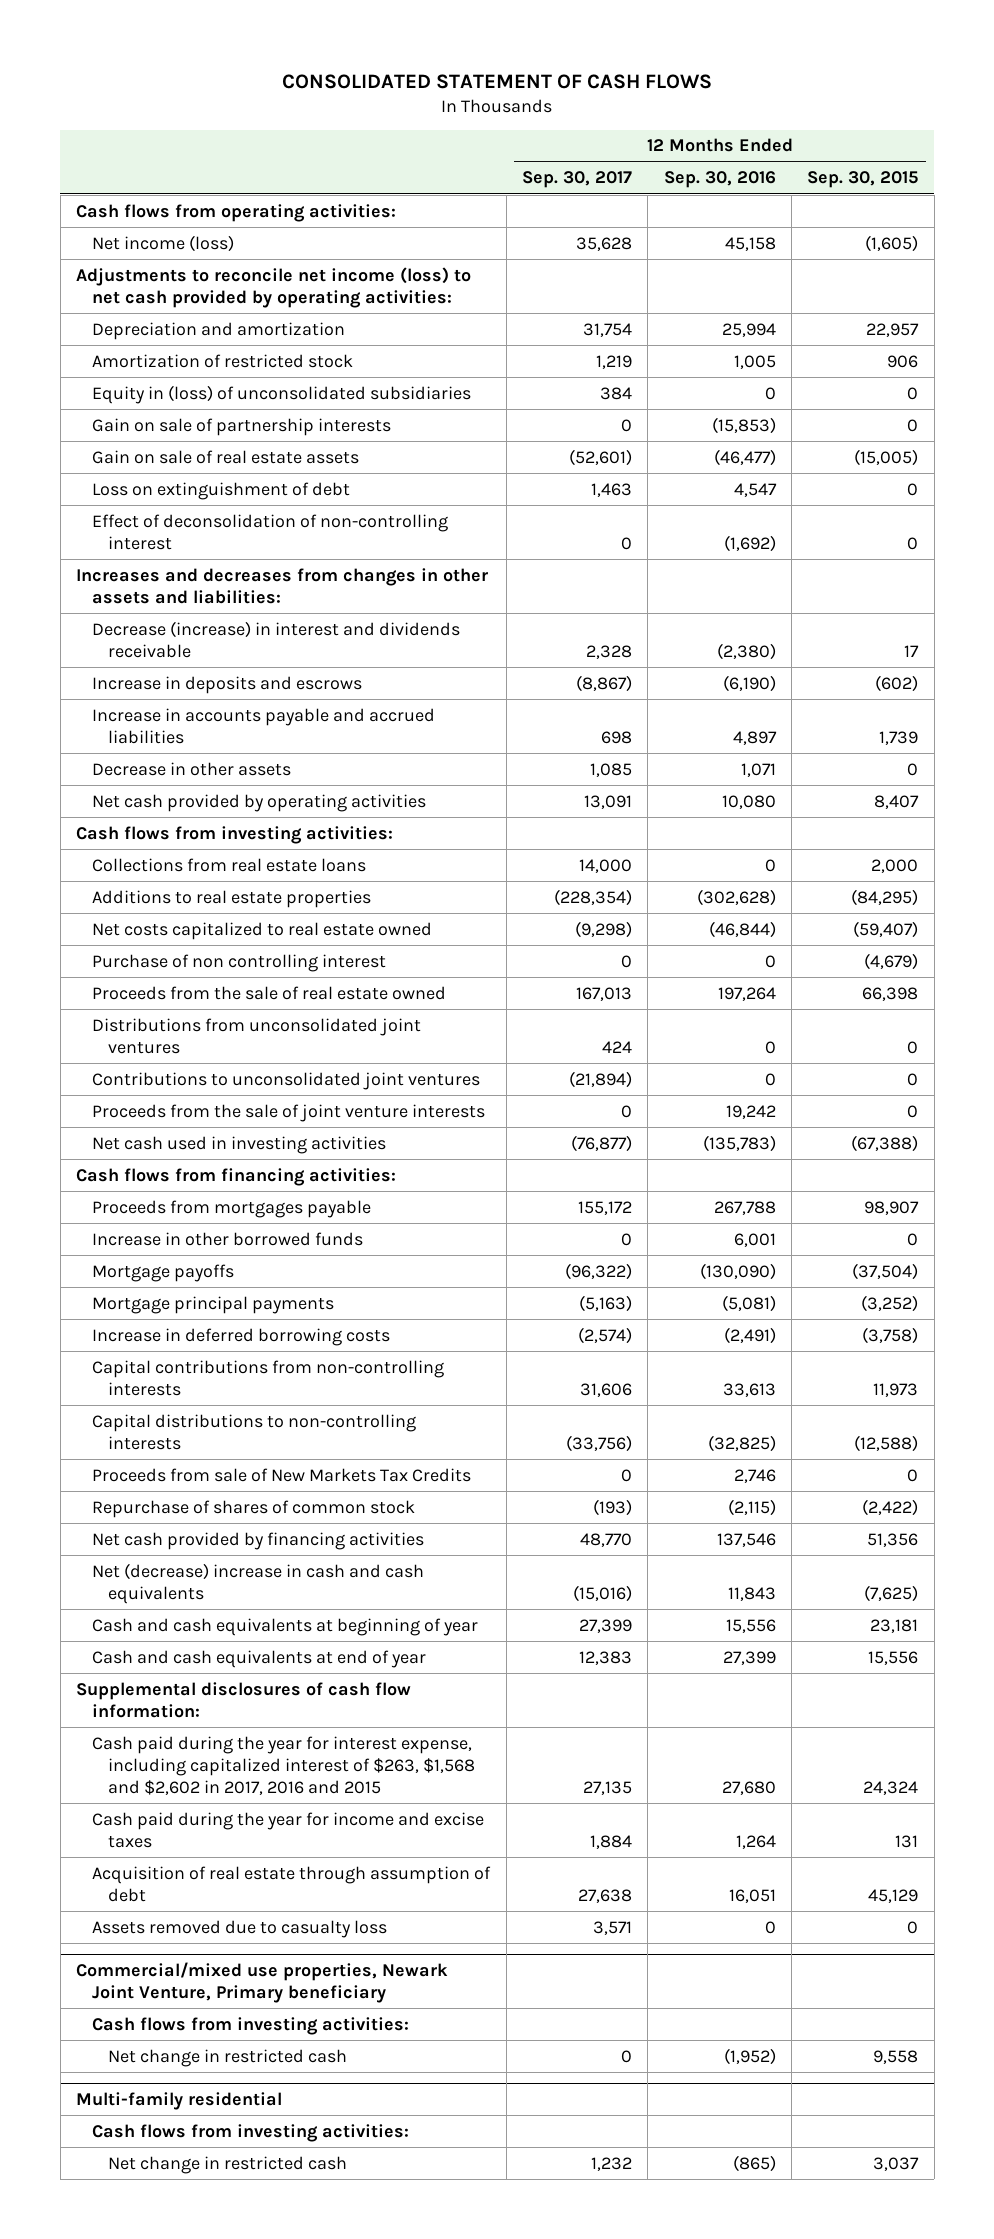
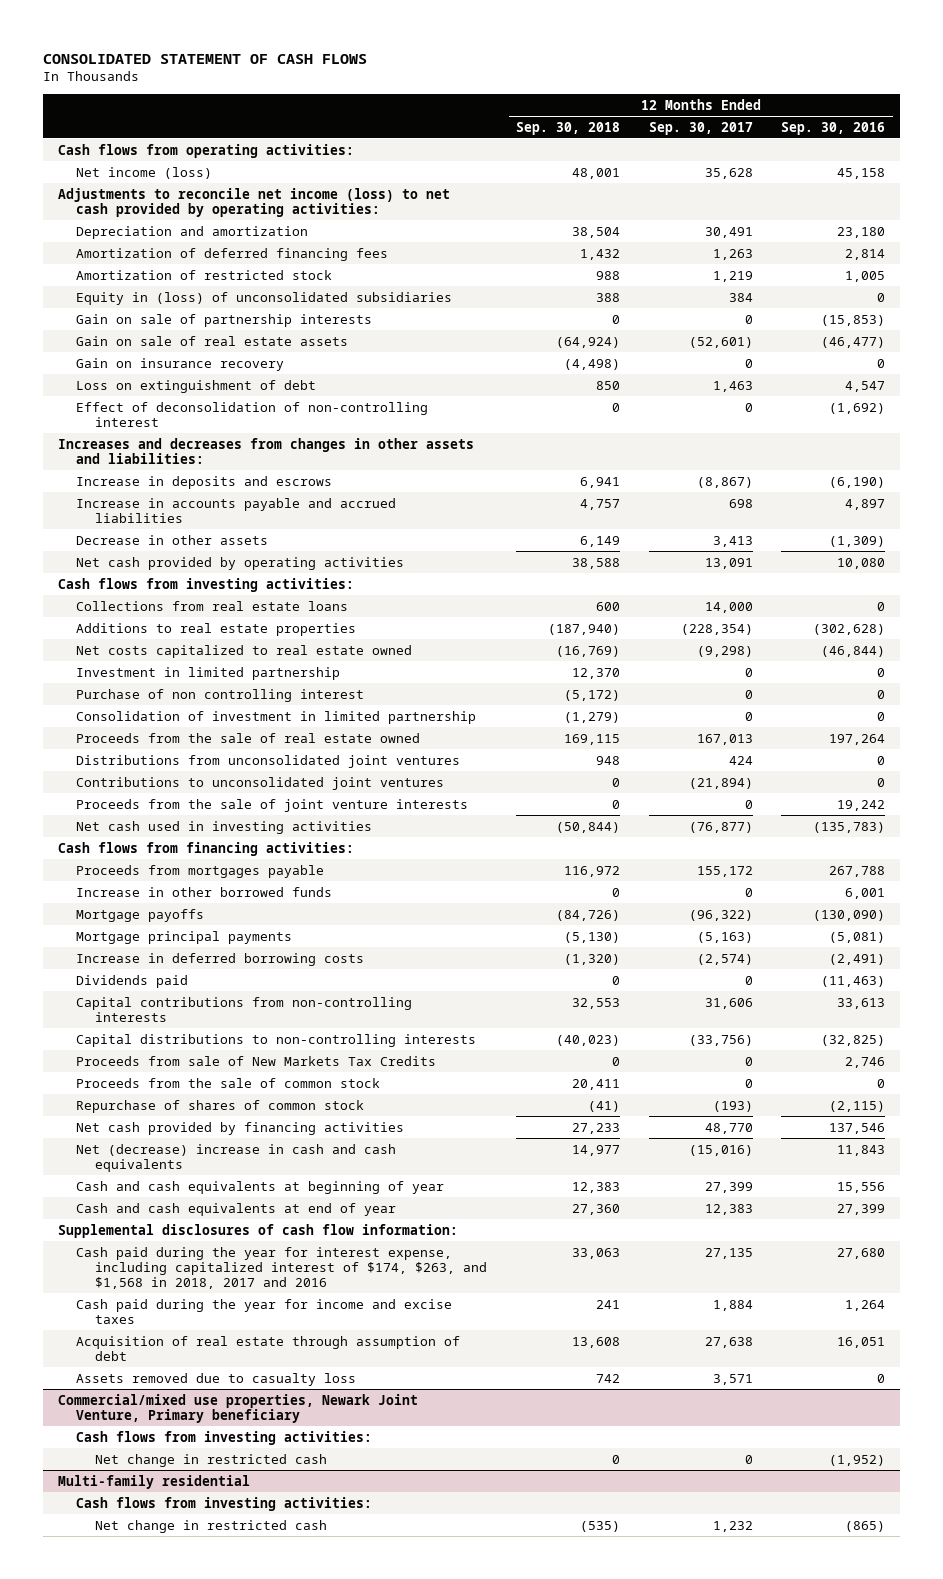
- | 12 Months Ended Sep. 30, 2017 | 12 Months Ended Sep. 30, 2016 | 12 Months Ended Sep. 30, 2015
+ | 12 Months Ended Sep. 30, 2018 | 12 Months Ended Sep. 30, 2017 | 12 Months Ended Sep. 30, 2016
- Depreciation and amortization | 31,754 | 25,994 | 22,957
+ Depreciation and amortization | 38,504 | 30,491 | 23,180
+ Amortization of deferred financing fees | 1,432 | 1,263 | 2,814
+ Gain on insurance recovery | (4,498) | 0 | 0
- Decrease (increase) in interest and dividends receivable | 2,328 | (2,380) | 17
- Decrease in other assets | 1,085 | 1,071 | 0
+ Decrease in other assets | 6,149 | 3,413 | (1,309)
+ Investment in limited partnership | 12,370 | 0 | 0
+ Consolidation of investment in limited partnership | (1,279) | 0 | 0
+ Dividends paid | 0 | 0 | (11,463)
+ Proceeds from the sale of common stock | 20,411 | 0 | 0
- Cash paid during the year for interest expense, including capitalized interest of $263, $1,568 and $2,602 in 2017, 2016 and 2015 | 27,135 | 27,680 | 24,324
+ Cash paid during the year for interest expense, including capitalized interest of $174, $263, and $1,568 in 2018, 2017 and 2016 | 33,063 | 27,135 | 27,680

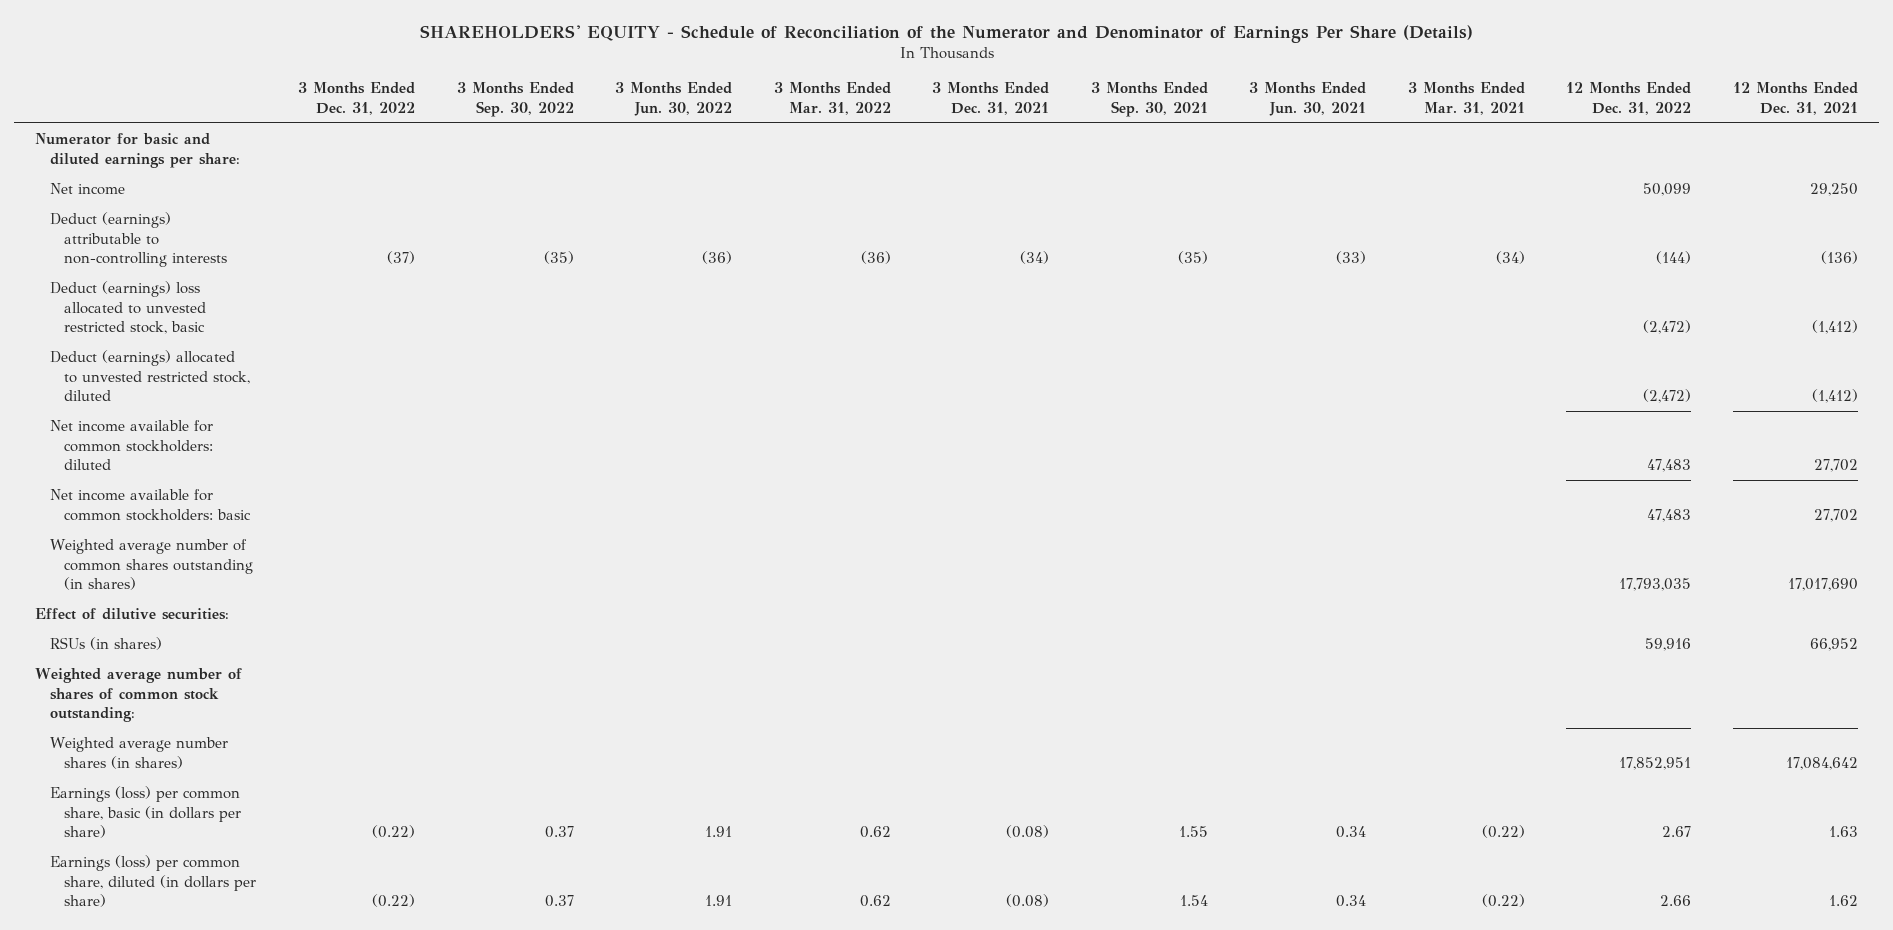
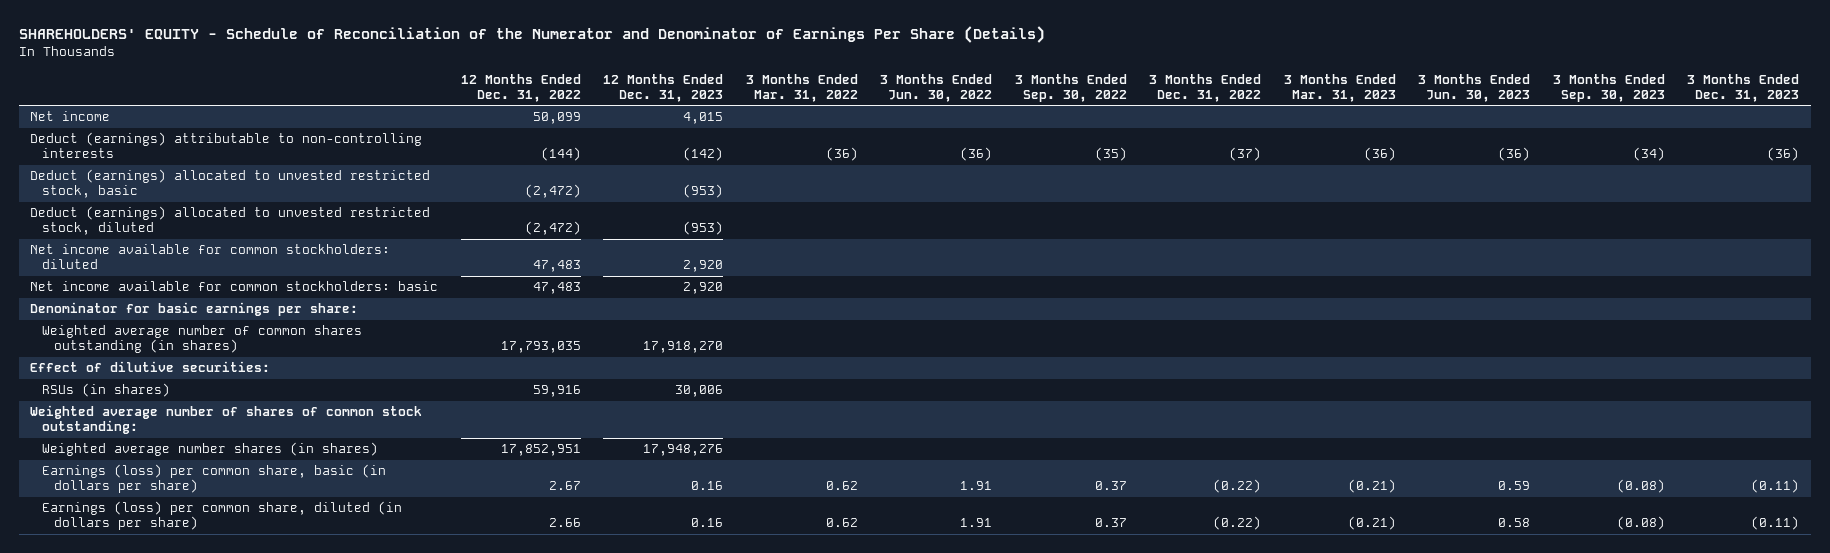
- | 3 Months Ended Dec. 31, 2022 | 3 Months Ended Sep. 30, 2022 | 3 Months Ended Jun. 30, 2022 | 3 Months Ended Mar. 31, 2022 | 3 Months Ended Dec. 31, 2021 | 3 Months Ended Sep. 30, 2021 | 3 Months Ended Jun. 30, 2021 | 3 Months Ended Mar. 31, 2021 | 12 Months Ended Dec. 31, 2022 | 12 Months Ended Dec. 31, 2021
+ | 12 Months Ended Dec. 31, 2022 | 12 Months Ended Dec. 31, 2023 | 3 Months Ended Mar. 31, 2022 | 3 Months Ended Jun. 30, 2022 | 3 Months Ended Sep. 30, 2022 | 3 Months Ended Dec. 31, 2022 | 3 Months Ended Mar. 31, 2023 | 3 Months Ended Jun. 30, 2023 | 3 Months Ended Sep. 30, 2023 | 3 Months Ended Dec. 31, 2023
- Numerator for basic and diluted earnings per share:
- Deduct (earnings) loss allocated to unvested restricted stock, basic | | | | | | | | | (2,472) | (1,412)
+ Deduct (earnings) allocated to unvested restricted stock, basic | (2,472) | (953) | | | | | | | |
+ Denominator for basic earnings per share:

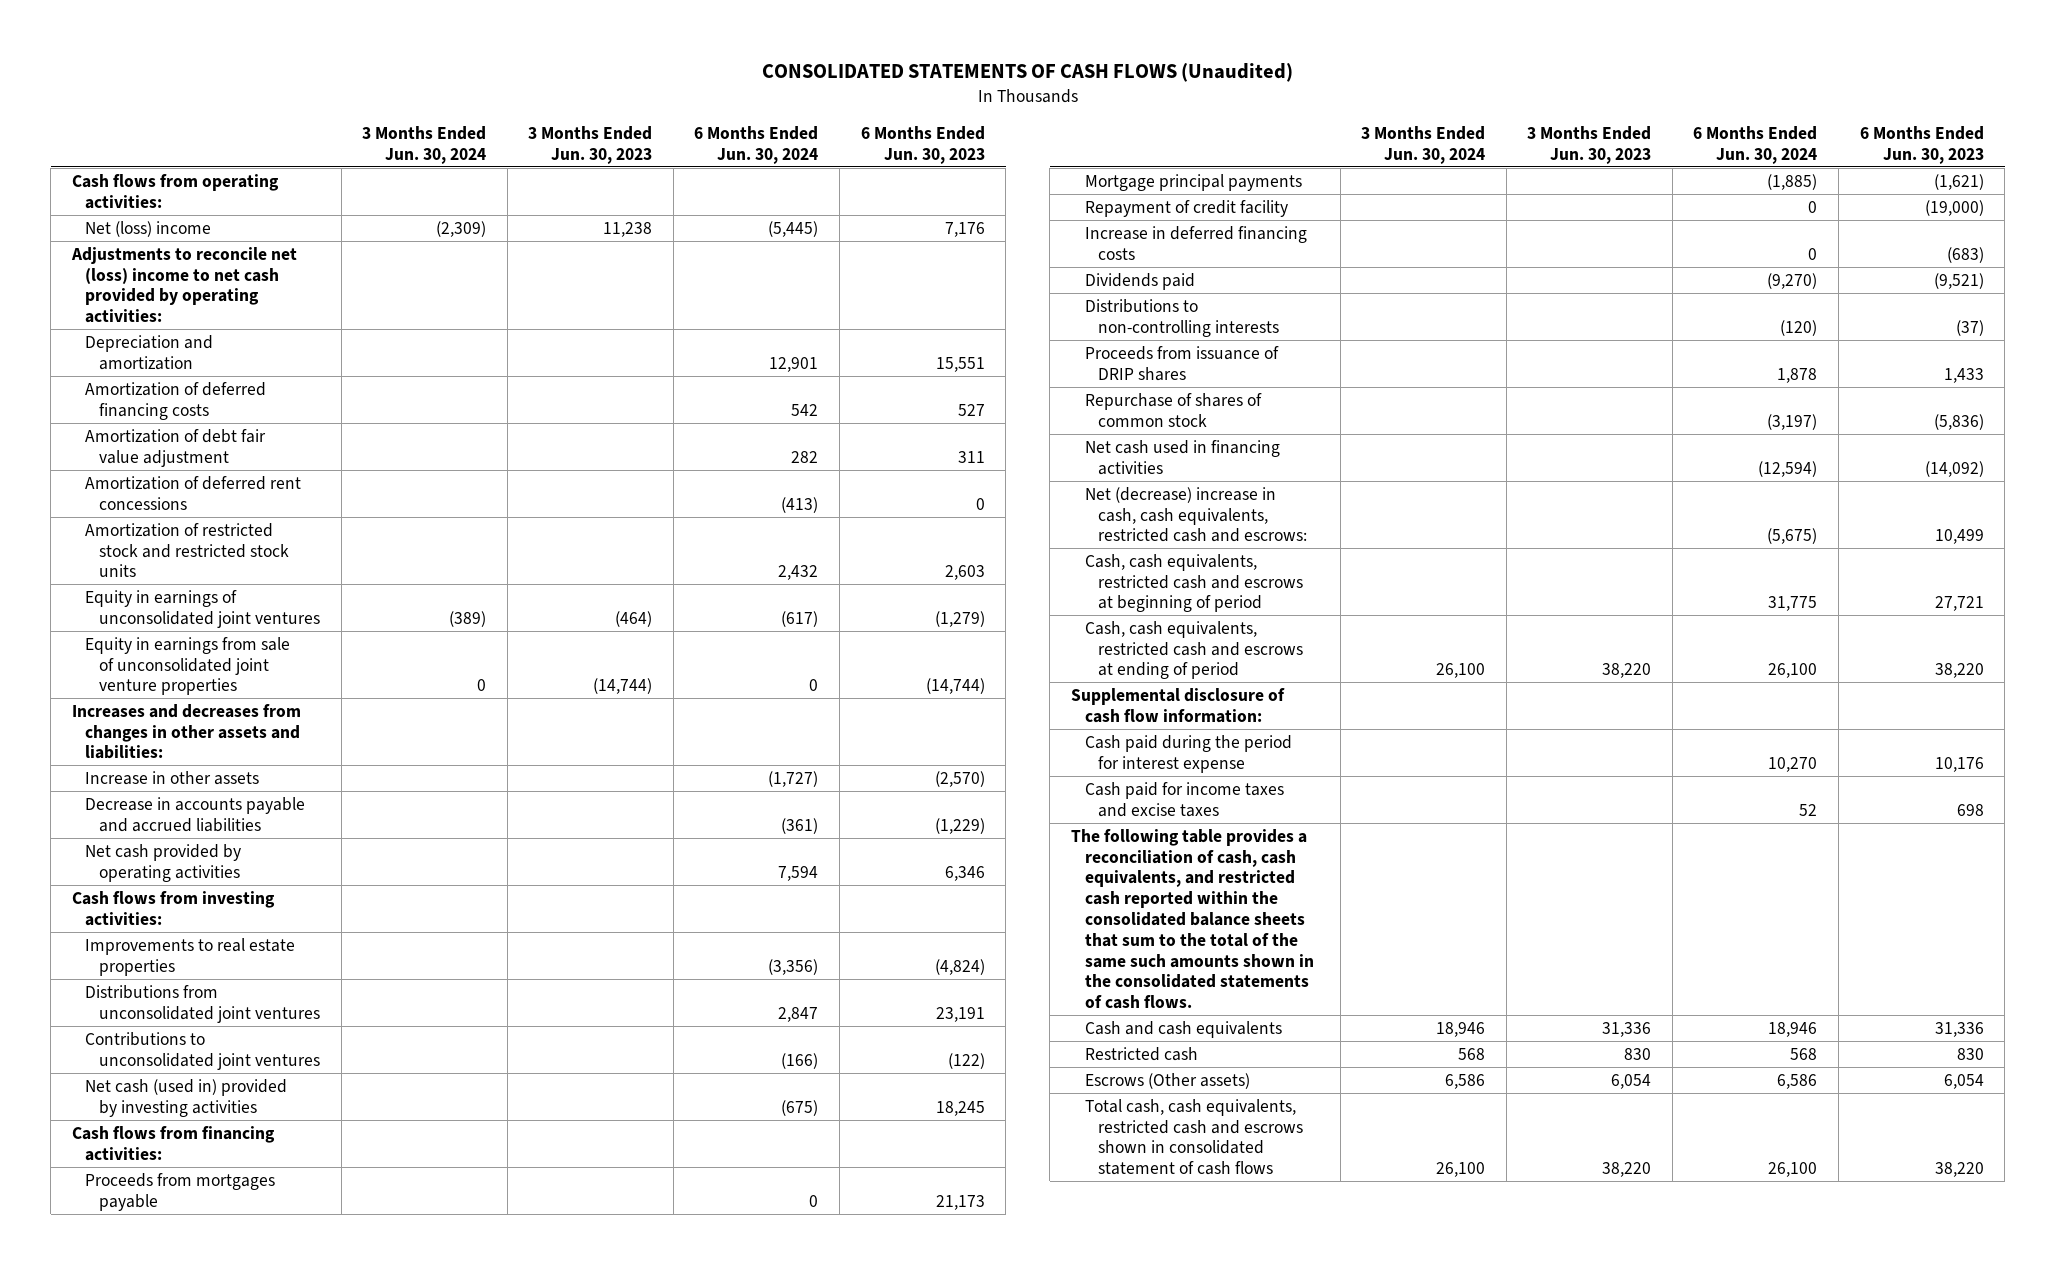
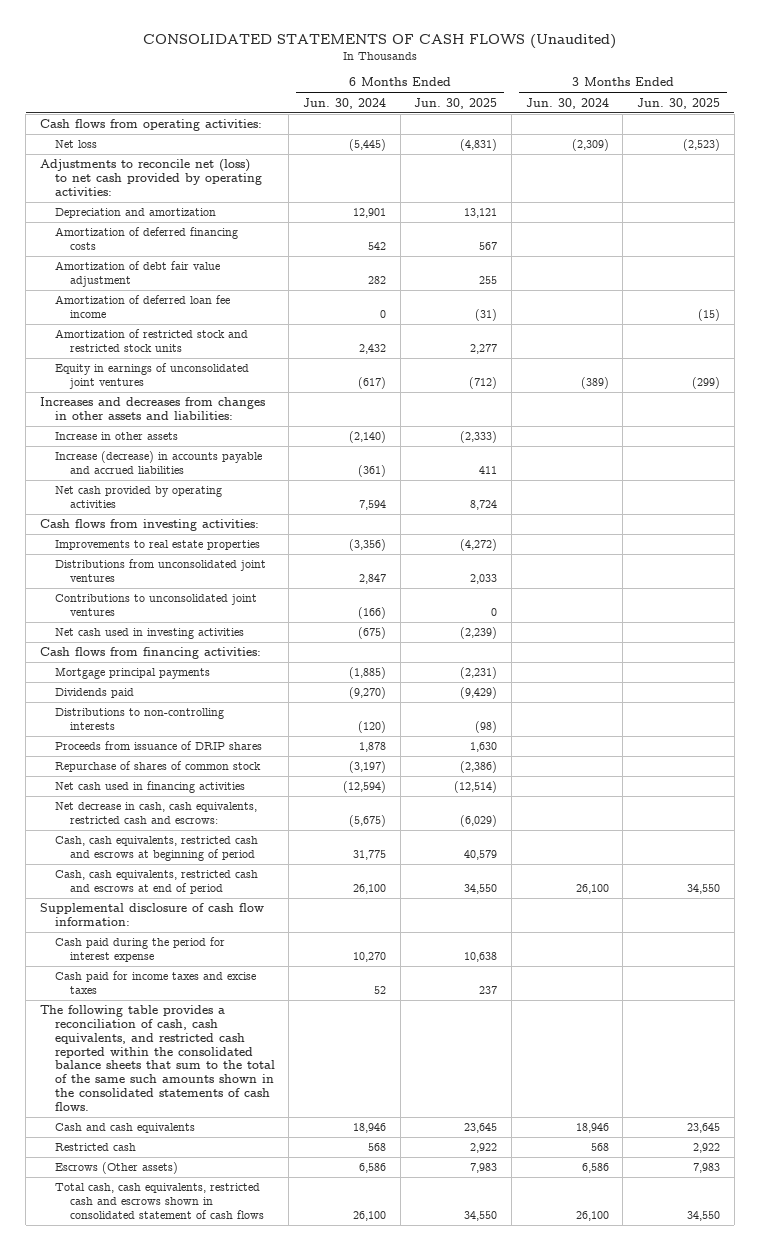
- | 3 Months Ended Jun. 30, 2024 | 3 Months Ended Jun. 30, 2023 | 6 Months Ended Jun. 30, 2024 | 6 Months Ended Jun. 30, 2023
+ | 6 Months Ended Jun. 30, 2024 | 6 Months Ended Jun. 30, 2025 | 3 Months Ended Jun. 30, 2024 | 3 Months Ended Jun. 30, 2025
- Net (loss) income | (2,309) | 11,238 | (5,445) | 7,176
- Adjustments to reconcile net (loss) income to net cash provided by operating activities:
+ Net loss | (5,445) | (4,831) | (2,309) | (2,523)
+ Adjustments to reconcile net (loss) to net cash provided by operating activities:
- Amortization of deferred rent concessions | | | (413) | 0
+ Amortization of deferred loan fee income | 0 | (31) | | (15)
- Equity in earnings from sale of unconsolidated joint venture properties | 0 | (14,744) | 0 | (14,744)
- Increase in other assets | | | (1,727) | (2,570)
- Decrease in accounts payable and accrued liabilities | | | (361) | (1,229)
+ Increase in other assets | (2,140) | (2,333) | |
+ Increase (decrease) in accounts payable and accrued liabilities | (361) | 411 | |
- Net cash (used in) provided by investing activities | | | (675) | 18,245
+ Net cash used in investing activities | (675) | (2,239) | |
- Proceeds from mortgages payable | | | 0 | 21,173
- Repayment of credit facility | | | 0 | (19,000)
- Increase in deferred financing costs | | | 0 | (683)
- Net (decrease) increase in cash, cash equivalents, restricted cash and escrows: | | | (5,675) | 10,499
+ Net decrease in cash, cash equivalents, restricted cash and escrows: | (5,675) | (6,029) | |
- Cash, cash equivalents, restricted cash and escrows at ending of period | 26,100 | 38,220 | 26,100 | 38,220
+ Cash, cash equivalents, restricted cash and escrows at end of period | 26,100 | 34,550 | 26,100 | 34,550

